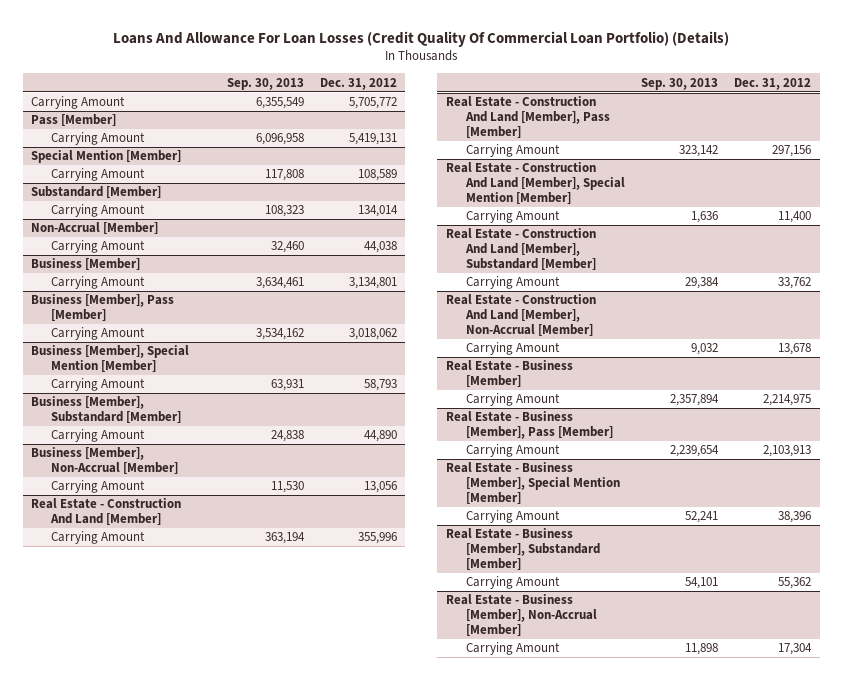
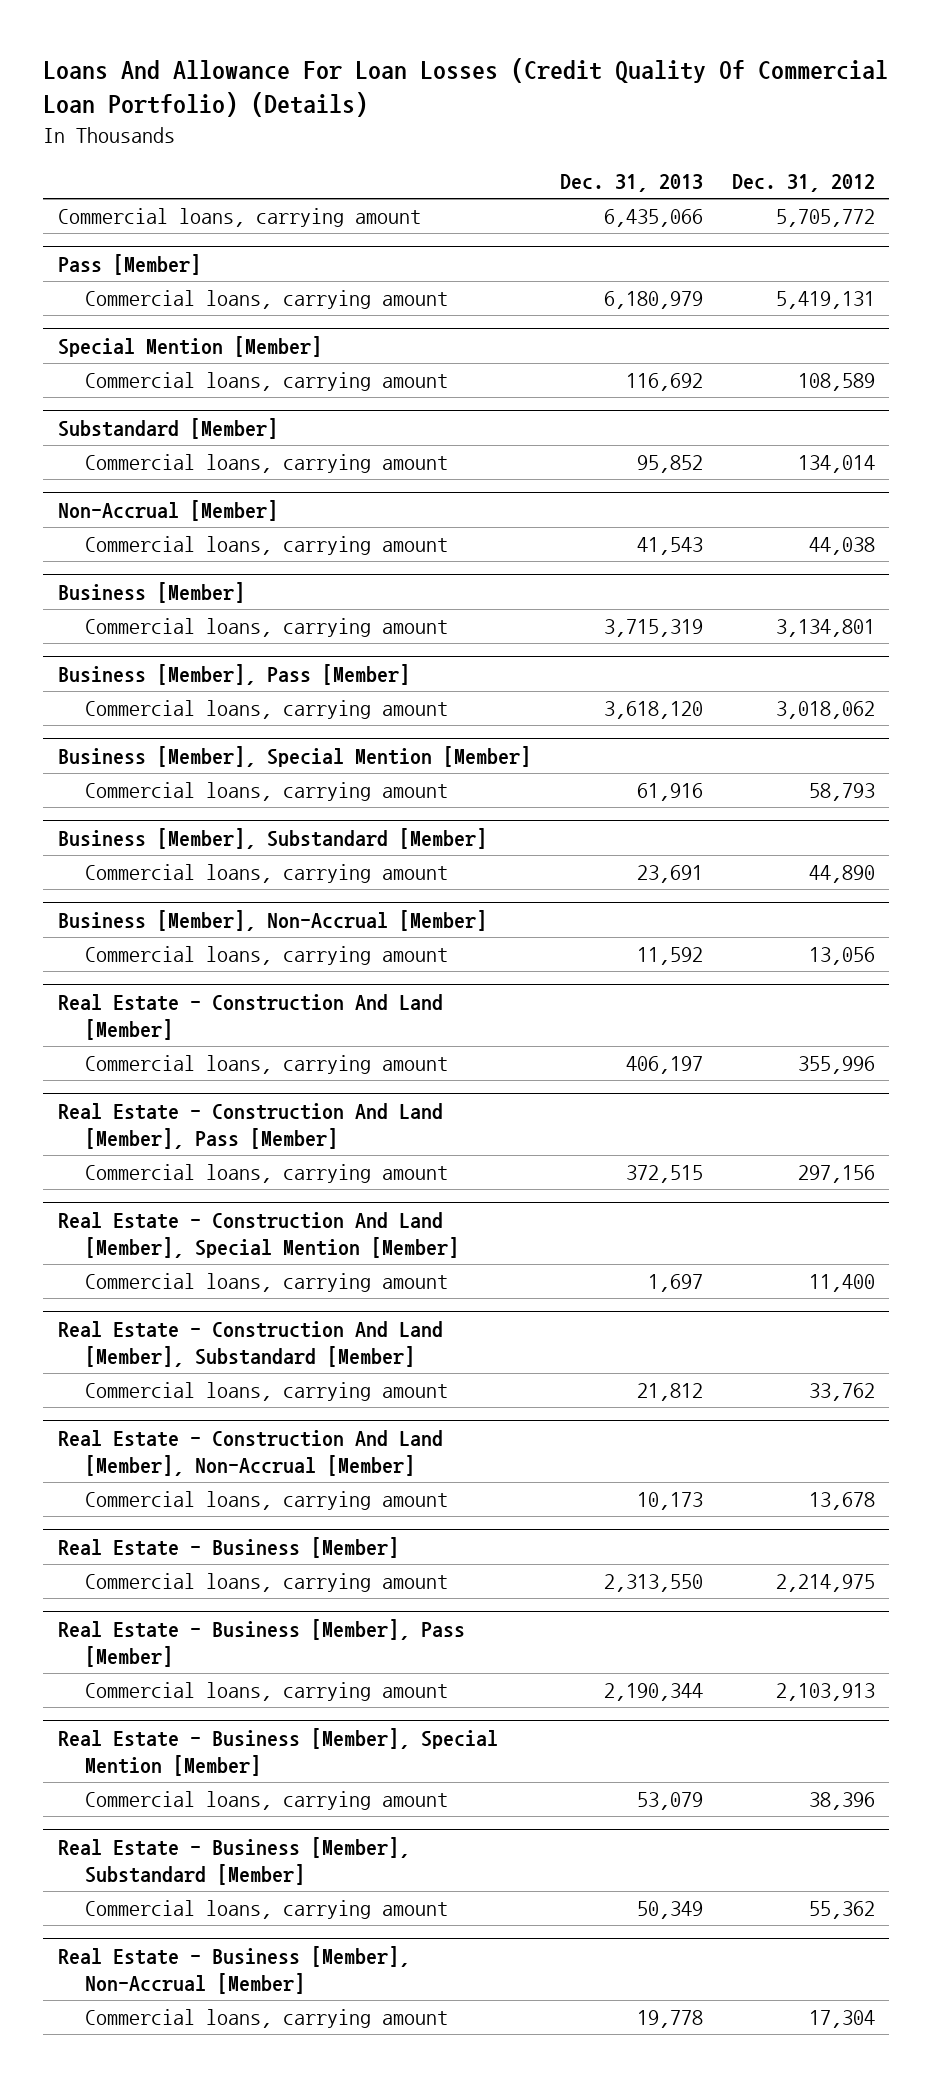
- | Sep. 30, 2013 | Dec. 31, 2012
+ | Dec. 31, 2013 | Dec. 31, 2012
- Carrying Amount | 6,355,549 | 5,705,772
+ Commercial loans, carrying amount | 6,435,066 | 5,705,772
@ Pass [Member]
- Carrying Amount | 6,096,958 | 5,419,131
+ Commercial loans, carrying amount | 6,180,979 | 5,419,131
@ Special Mention [Member]
- Carrying Amount | 117,808 | 108,589
+ Commercial loans, carrying amount | 116,692 | 108,589
@ Substandard [Member]
- Carrying Amount | 108,323 | 134,014
+ Commercial loans, carrying amount | 95,852 | 134,014
@ Non-Accrual [Member]
- Carrying Amount | 32,460 | 44,038
+ Commercial loans, carrying amount | 41,543 | 44,038
@ Business [Member]
- Carrying Amount | 3,634,461 | 3,134,801
+ Commercial loans, carrying amount | 3,715,319 | 3,134,801
@ Business [Member], Pass [Member]
- Carrying Amount | 3,534,162 | 3,018,062
+ Commercial loans, carrying amount | 3,618,120 | 3,018,062
@ Business [Member], Special Mention [Member]
- Carrying Amount | 63,931 | 58,793
+ Commercial loans, carrying amount | 61,916 | 58,793
@ Business [Member], Substandard [Member]
- Carrying Amount | 24,838 | 44,890
+ Commercial loans, carrying amount | 23,691 | 44,890
@ Business [Member], Non-Accrual [Member]
- Carrying Amount | 11,530 | 13,056
+ Commercial loans, carrying amount | 11,592 | 13,056
@ Real Estate - Construction And Land [Member]
- Carrying Amount | 363,194 | 355,996
+ Commercial loans, carrying amount | 406,197 | 355,996
@ Real Estate - Construction And Land [Member], Pass [Member]
- Carrying Amount | 323,142 | 297,156
+ Commercial loans, carrying amount | 372,515 | 297,156
@ Real Estate - Construction And Land [Member], Special Mention [Member]
- Carrying Amount | 1,636 | 11,400
+ Commercial loans, carrying amount | 1,697 | 11,400
@ Real Estate - Construction And Land [Member], Substandard [Member]
- Carrying Amount | 29,384 | 33,762
+ Commercial loans, carrying amount | 21,812 | 33,762
@ Real Estate - Construction And Land [Member], Non-Accrual [Member]
- Carrying Amount | 9,032 | 13,678
+ Commercial loans, carrying amount | 10,173 | 13,678
@ Real Estate - Business [Member]
- Carrying Amount | 2,357,894 | 2,214,975
+ Commercial loans, carrying amount | 2,313,550 | 2,214,975
@ Real Estate - Business [Member], Pass [Member]
- Carrying Amount | 2,239,654 | 2,103,913
+ Commercial loans, carrying amount | 2,190,344 | 2,103,913
@ Real Estate - Business [Member], Special Mention [Member]
- Carrying Amount | 52,241 | 38,396
+ Commercial loans, carrying amount | 53,079 | 38,396
@ Real Estate - Business [Member], Substandard [Member]
- Carrying Amount | 54,101 | 55,362
+ Commercial loans, carrying amount | 50,349 | 55,362
@ Real Estate - Business [Member], Non-Accrual [Member]
- Carrying Amount | 11,898 | 17,304
+ Commercial loans, carrying amount | 19,778 | 17,304

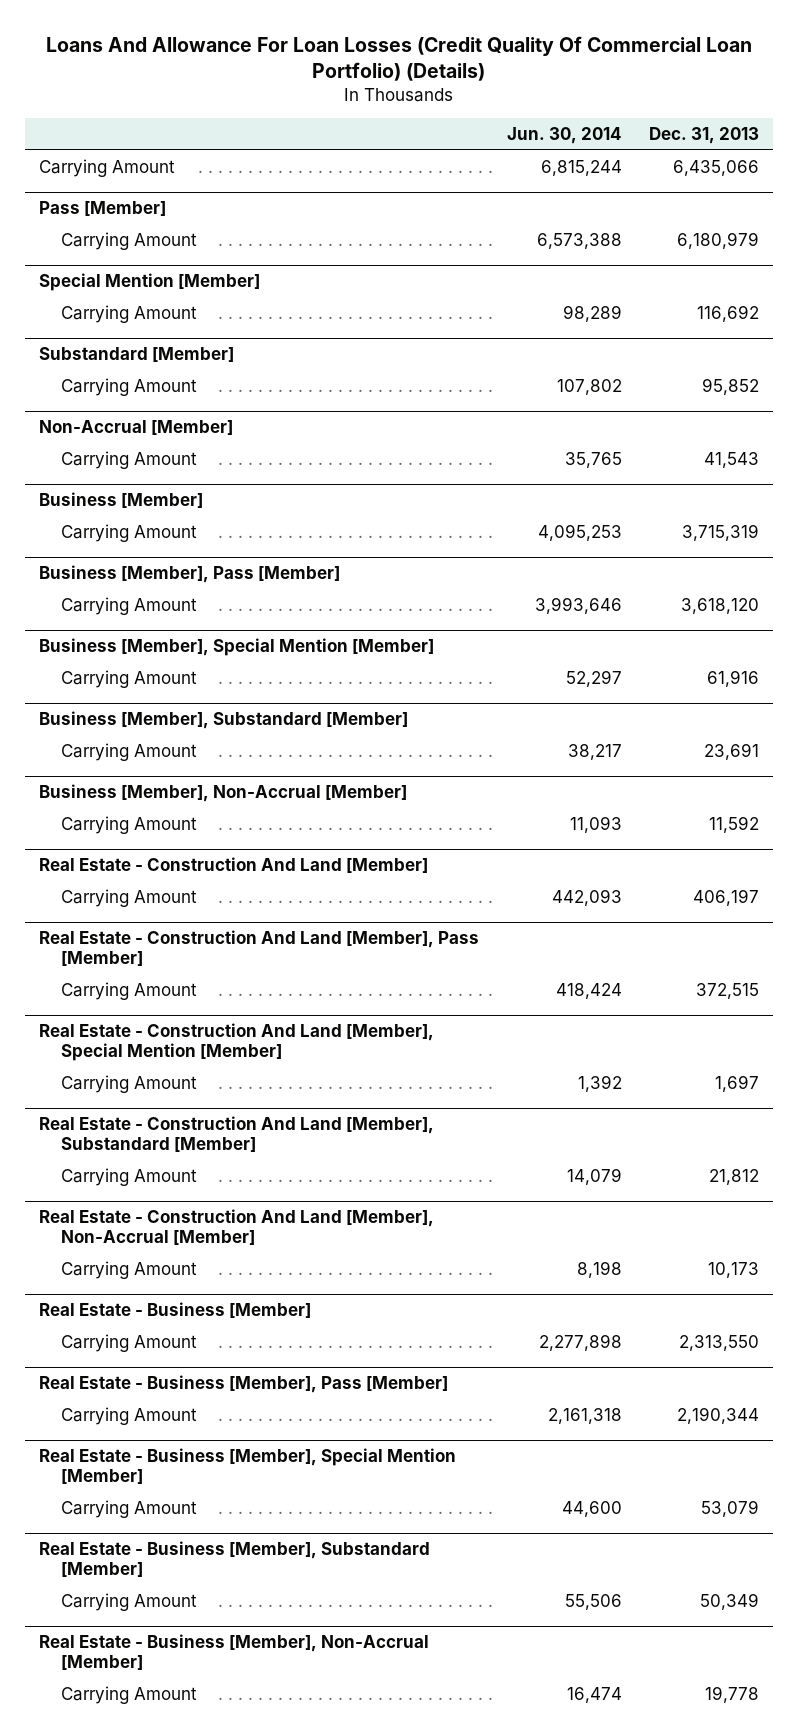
- | Dec. 31, 2013 | Dec. 31, 2012
+ | Jun. 30, 2014 | Dec. 31, 2013
- Commercial loans, carrying amount | 6,435,066 | 5,705,772
+ Carrying Amount | 6,815,244 | 6,435,066
@ Pass [Member]
- Commercial loans, carrying amount | 6,180,979 | 5,419,131
+ Carrying Amount | 6,573,388 | 6,180,979
@ Special Mention [Member]
- Commercial loans, carrying amount | 116,692 | 108,589
+ Carrying Amount | 98,289 | 116,692
@ Substandard [Member]
- Commercial loans, carrying amount | 95,852 | 134,014
+ Carrying Amount | 107,802 | 95,852
@ Non-Accrual [Member]
- Commercial loans, carrying amount | 41,543 | 44,038
+ Carrying Amount | 35,765 | 41,543
@ Business [Member]
- Commercial loans, carrying amount | 3,715,319 | 3,134,801
+ Carrying Amount | 4,095,253 | 3,715,319
@ Business [Member], Pass [Member]
- Commercial loans, carrying amount | 3,618,120 | 3,018,062
+ Carrying Amount | 3,993,646 | 3,618,120
@ Business [Member], Special Mention [Member]
- Commercial loans, carrying amount | 61,916 | 58,793
+ Carrying Amount | 52,297 | 61,916
@ Business [Member], Substandard [Member]
- Commercial loans, carrying amount | 23,691 | 44,890
+ Carrying Amount | 38,217 | 23,691
@ Business [Member], Non-Accrual [Member]
- Commercial loans, carrying amount | 11,592 | 13,056
+ Carrying Amount | 11,093 | 11,592
@ Real Estate - Construction And Land [Member]
- Commercial loans, carrying amount | 406,197 | 355,996
+ Carrying Amount | 442,093 | 406,197
@ Real Estate - Construction And Land [Member], Pass [Member]
- Commercial loans, carrying amount | 372,515 | 297,156
+ Carrying Amount | 418,424 | 372,515
@ Real Estate - Construction And Land [Member], Special Mention [Member]
- Commercial loans, carrying amount | 1,697 | 11,400
+ Carrying Amount | 1,392 | 1,697
@ Real Estate - Construction And Land [Member], Substandard [Member]
- Commercial loans, carrying amount | 21,812 | 33,762
+ Carrying Amount | 14,079 | 21,812
@ Real Estate - Construction And Land [Member], Non-Accrual [Member]
- Commercial loans, carrying amount | 10,173 | 13,678
+ Carrying Amount | 8,198 | 10,173
@ Real Estate - Business [Member]
- Commercial loans, carrying amount | 2,313,550 | 2,214,975
+ Carrying Amount | 2,277,898 | 2,313,550
@ Real Estate - Business [Member], Pass [Member]
- Commercial loans, carrying amount | 2,190,344 | 2,103,913
+ Carrying Amount | 2,161,318 | 2,190,344
@ Real Estate - Business [Member], Special Mention [Member]
- Commercial loans, carrying amount | 53,079 | 38,396
+ Carrying Amount | 44,600 | 53,079
@ Real Estate - Business [Member], Substandard [Member]
- Commercial loans, carrying amount | 50,349 | 55,362
+ Carrying Amount | 55,506 | 50,349
@ Real Estate - Business [Member], Non-Accrual [Member]
- Commercial loans, carrying amount | 19,778 | 17,304
+ Carrying Amount | 16,474 | 19,778

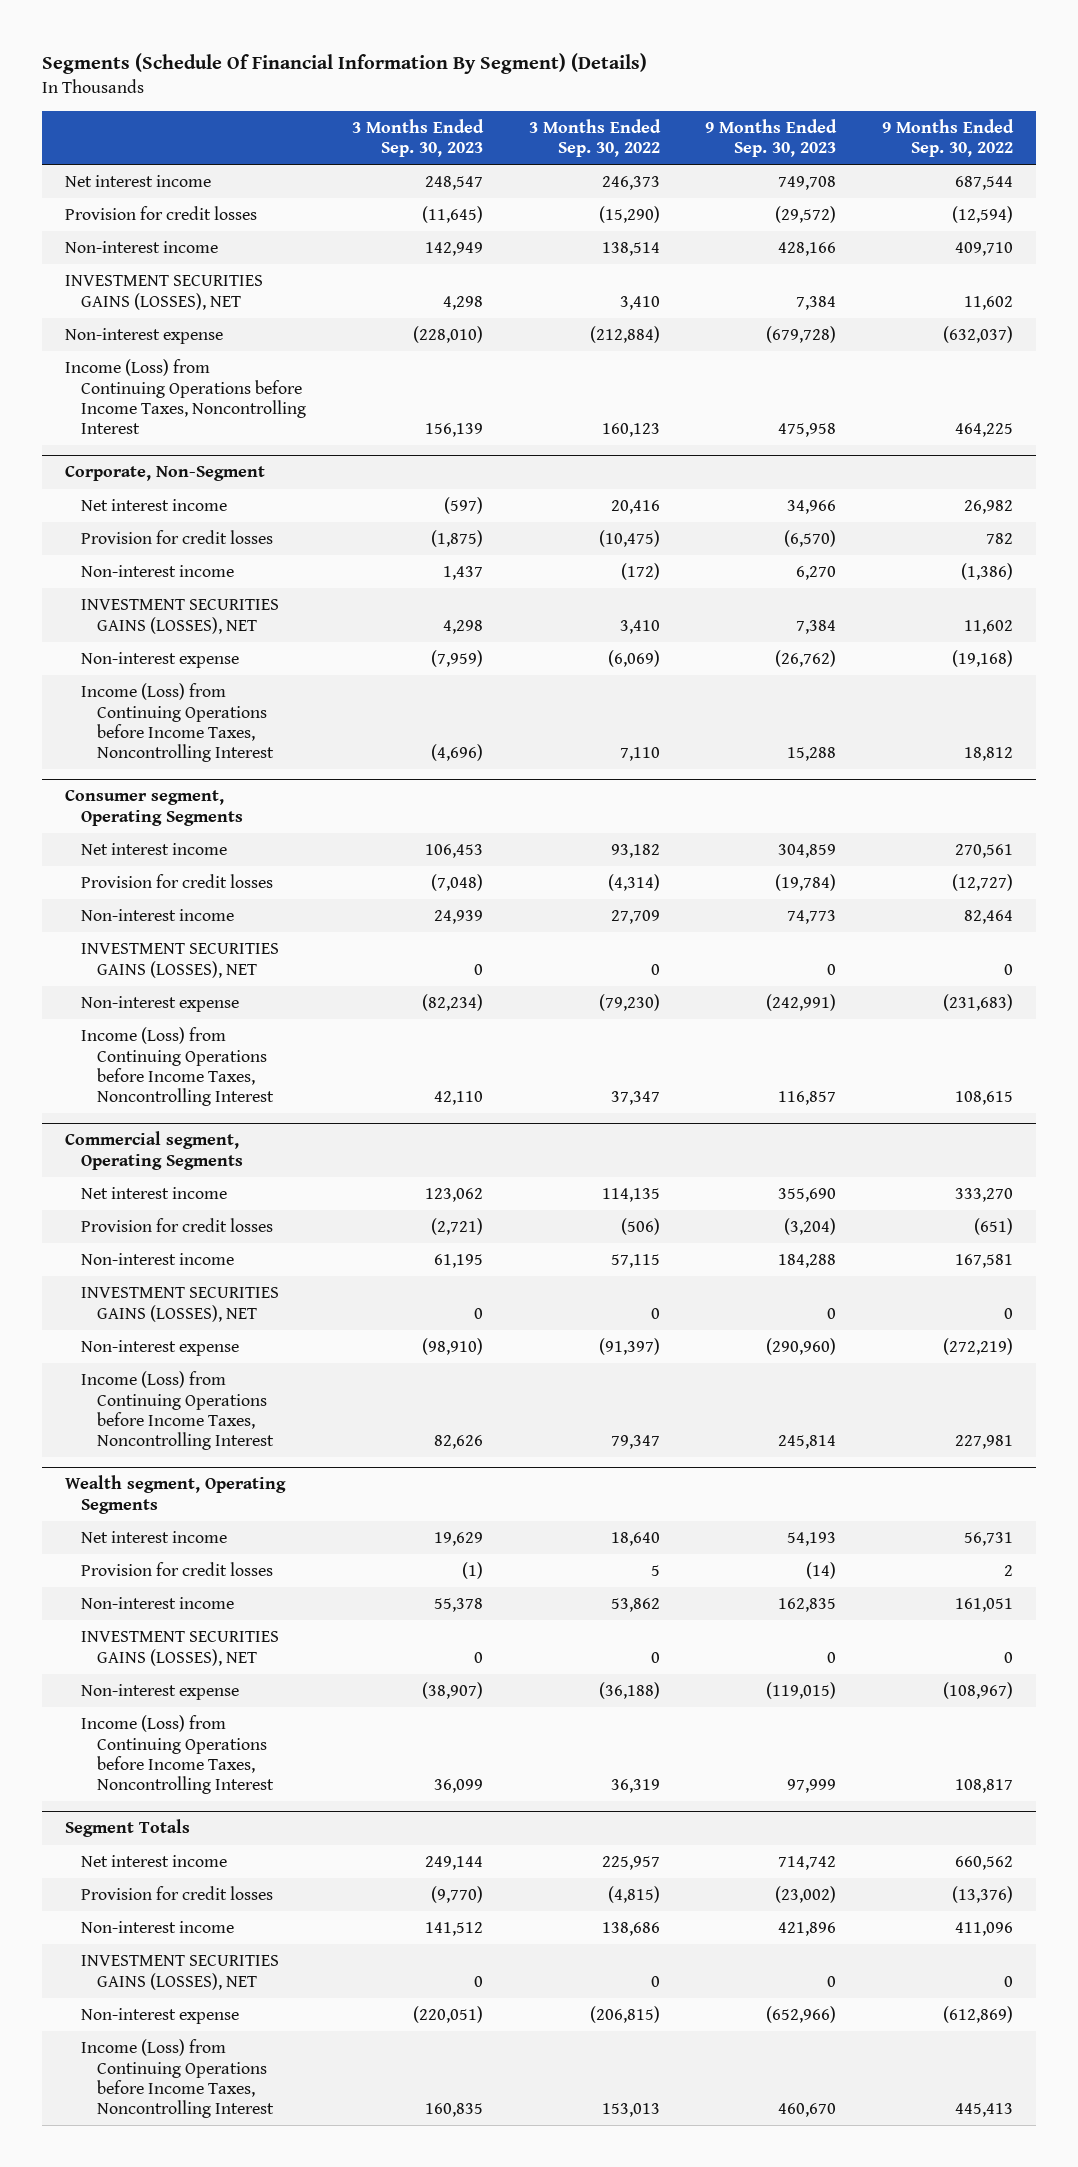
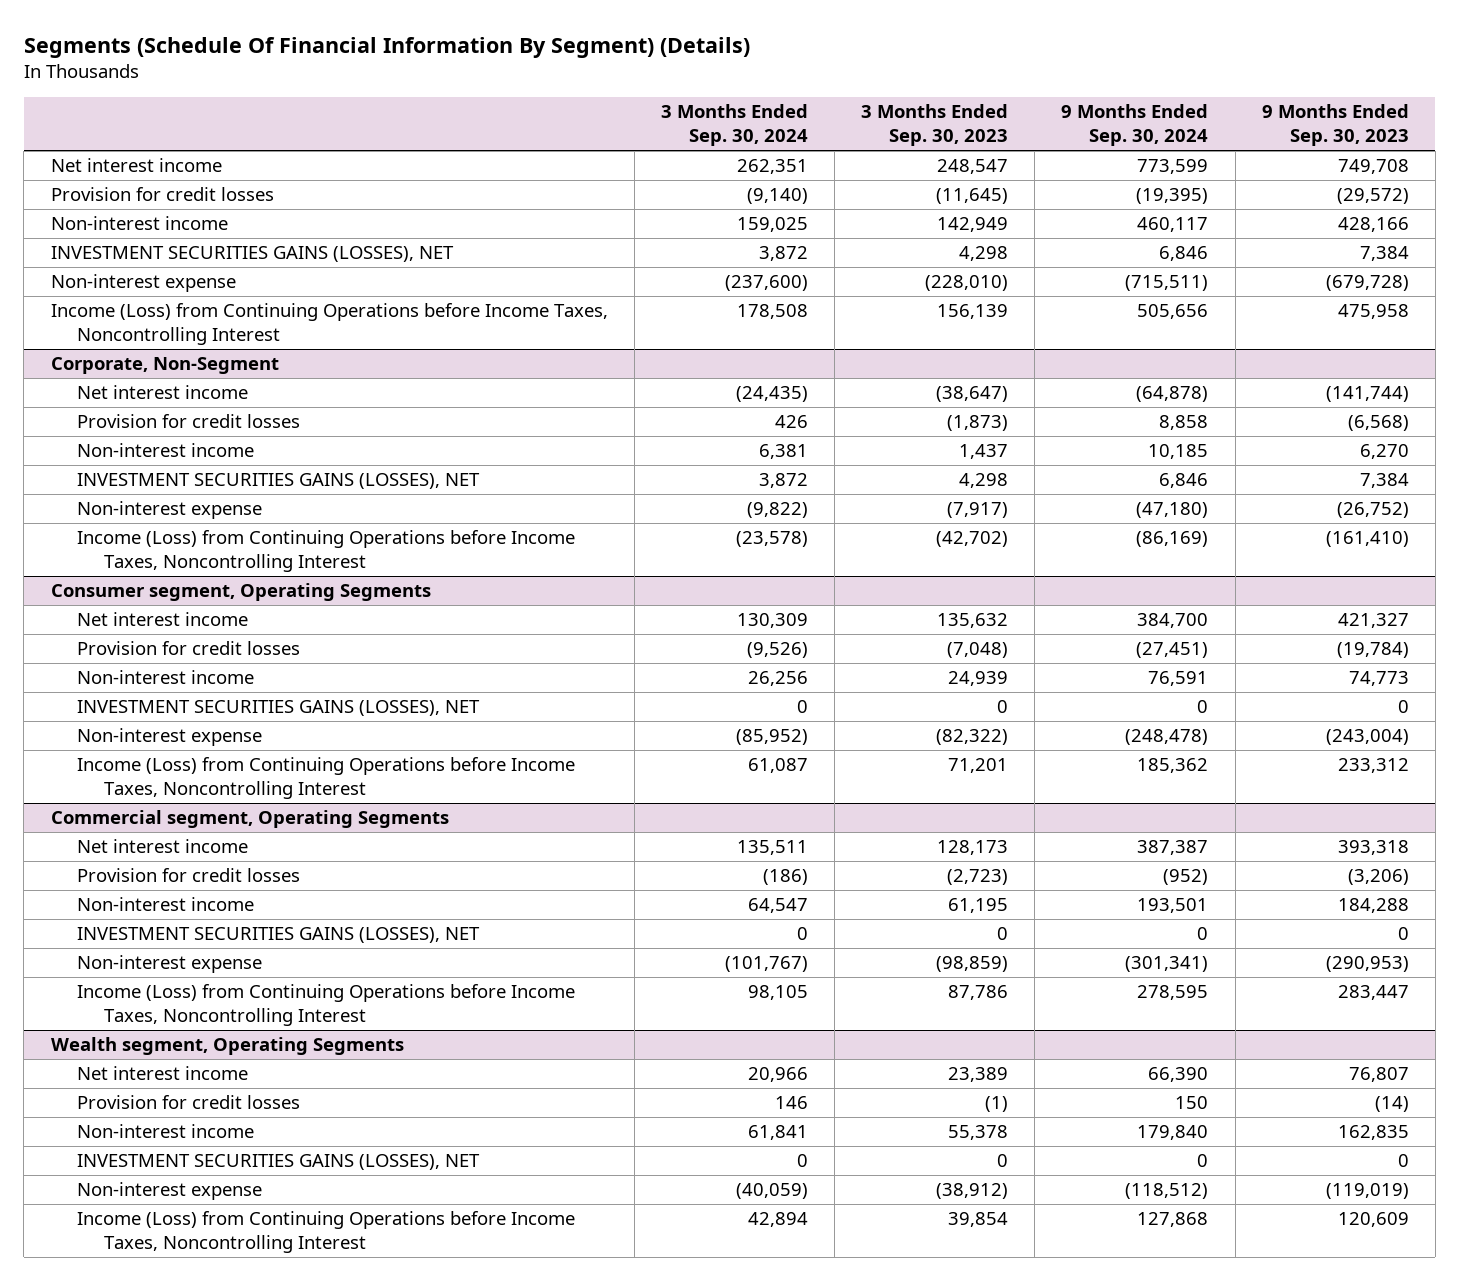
- | 3 Months Ended Sep. 30, 2023 | 3 Months Ended Sep. 30, 2022 | 9 Months Ended Sep. 30, 2023 | 9 Months Ended Sep. 30, 2022
+ | 3 Months Ended Sep. 30, 2024 | 3 Months Ended Sep. 30, 2023 | 9 Months Ended Sep. 30, 2024 | 9 Months Ended Sep. 30, 2023
@ Corporate, Non-Segment
- Net interest income | (597) | 20,416 | 34,966 | 26,982
- Provision for credit losses | (1,875) | (10,475) | (6,570) | 782
+ Net interest income | (24,435) | (38,647) | (64,878) | (141,744)
+ Provision for credit losses | 426 | (1,873) | 8,858 | (6,568)
- Non-interest expense | (7,959) | (6,069) | (26,762) | (19,168)
- Income (Loss) from Continuing Operations before Income Taxes, Noncontrolling Interest | (4,696) | 7,110 | 15,288 | 18,812
+ Non-interest expense | (9,822) | (7,917) | (47,180) | (26,752)
+ Income (Loss) from Continuing Operations before Income Taxes, Noncontrolling Interest | (23,578) | (42,702) | (86,169) | (161,410)
@ Consumer segment, Operating Segments
- Net interest income | 106,453 | 93,182 | 304,859 | 270,561
+ Net interest income | 130,309 | 135,632 | 384,700 | 421,327
- Non-interest expense | (82,234) | (79,230) | (242,991) | (231,683)
- Income (Loss) from Continuing Operations before Income Taxes, Noncontrolling Interest | 42,110 | 37,347 | 116,857 | 108,615
+ Non-interest expense | (85,952) | (82,322) | (248,478) | (243,004)
+ Income (Loss) from Continuing Operations before Income Taxes, Noncontrolling Interest | 61,087 | 71,201 | 185,362 | 233,312
@ Commercial segment, Operating Segments
- Net interest income | 123,062 | 114,135 | 355,690 | 333,270
- Provision for credit losses | (2,721) | (506) | (3,204) | (651)
+ Net interest income | 135,511 | 128,173 | 387,387 | 393,318
+ Provision for credit losses | (186) | (2,723) | (952) | (3,206)
- Non-interest expense | (98,910) | (91,397) | (290,960) | (272,219)
- Income (Loss) from Continuing Operations before Income Taxes, Noncontrolling Interest | 82,626 | 79,347 | 245,814 | 227,981
+ Non-interest expense | (101,767) | (98,859) | (301,341) | (290,953)
+ Income (Loss) from Continuing Operations before Income Taxes, Noncontrolling Interest | 98,105 | 87,786 | 278,595 | 283,447
@ Wealth segment, Operating Segments
- Net interest income | 19,629 | 18,640 | 54,193 | 56,731
+ Net interest income | 20,966 | 23,389 | 66,390 | 76,807
- Non-interest expense | (38,907) | (36,188) | (119,015) | (108,967)
- Income (Loss) from Continuing Operations before Income Taxes, Noncontrolling Interest | 36,099 | 36,319 | 97,999 | 108,817
- Segment Totals
- Net interest income | 249,144 | 225,957 | 714,742 | 660,562
- Provision for credit losses | (9,770) | (4,815) | (23,002) | (13,376)
- Non-interest income | 141,512 | 138,686 | 421,896 | 411,096
- INVESTMENT SECURITIES GAINS (LOSSES), NET | 0 | 0 | 0 | 0
- Non-interest expense | (220,051) | (206,815) | (652,966) | (612,869)
- Income (Loss) from Continuing Operations before Income Taxes, Noncontrolling Interest | 160,835 | 153,013 | 460,670 | 445,413
@ Wealth segment, Operating Segments
+ Non-interest expense | (40,059) | (38,912) | (118,512) | (119,019)
+ Income (Loss) from Continuing Operations before Income Taxes, Noncontrolling Interest | 42,894 | 39,854 | 127,868 | 120,609

